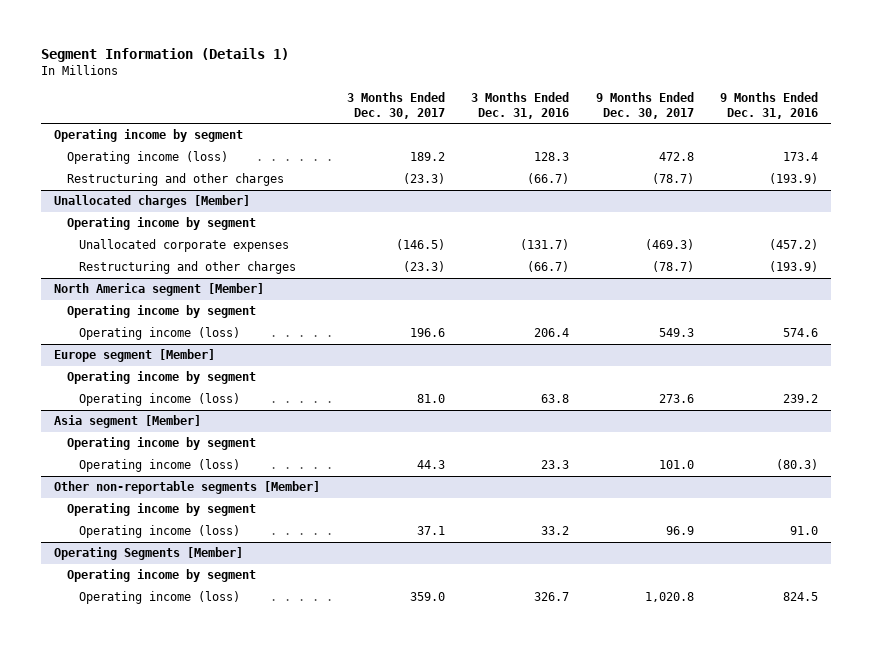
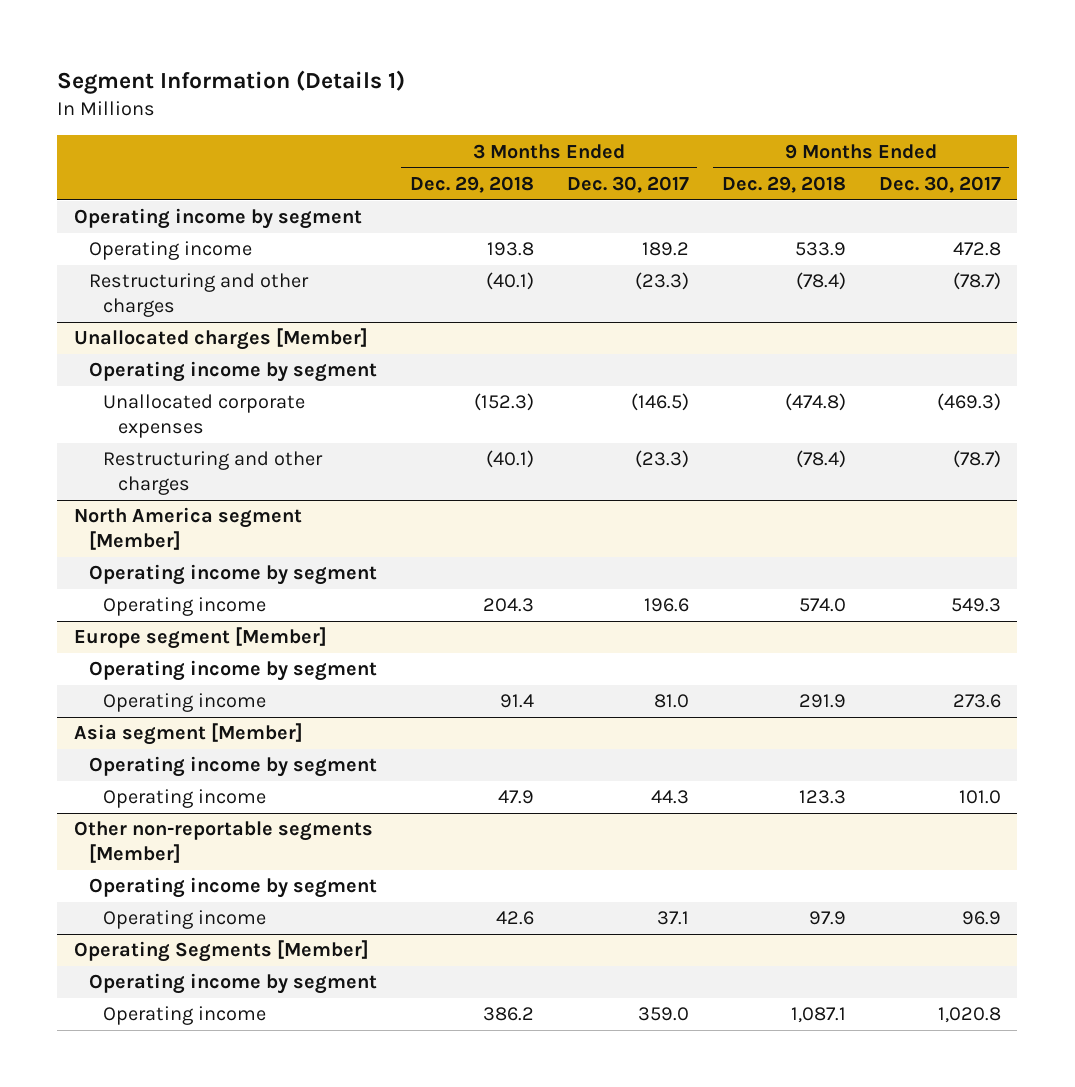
- | 3 Months Ended Dec. 30, 2017 | 3 Months Ended Dec. 31, 2016 | 9 Months Ended Dec. 30, 2017 | 9 Months Ended Dec. 31, 2016
+ | 3 Months Ended Dec. 29, 2018 | 3 Months Ended Dec. 30, 2017 | 9 Months Ended Dec. 29, 2018 | 9 Months Ended Dec. 30, 2017
- Operating income (loss) | 189.2 | 128.3 | 472.8 | 173.4
+ Operating income | 193.8 | 189.2 | 533.9 | 472.8
@ North America segment [Member]
- Operating income (loss) | 196.6 | 206.4 | 549.3 | 574.6
+ Operating income | 204.3 | 196.6 | 574.0 | 549.3
@ Europe segment [Member]
- Operating income (loss) | 81.0 | 63.8 | 273.6 | 239.2
+ Operating income | 91.4 | 81.0 | 291.9 | 273.6
@ Asia segment [Member]
- Operating income (loss) | 44.3 | 23.3 | 101.0 | (80.3)
+ Operating income | 47.9 | 44.3 | 123.3 | 101.0
@ Other non-reportable segments [Member]
- Operating income (loss) | 37.1 | 33.2 | 96.9 | 91.0
+ Operating income | 42.6 | 37.1 | 97.9 | 96.9
@ Operating Segments [Member]
- Operating income (loss) | 359.0 | 326.7 | 1,020.8 | 824.5
+ Operating income | 386.2 | 359.0 | 1,087.1 | 1,020.8

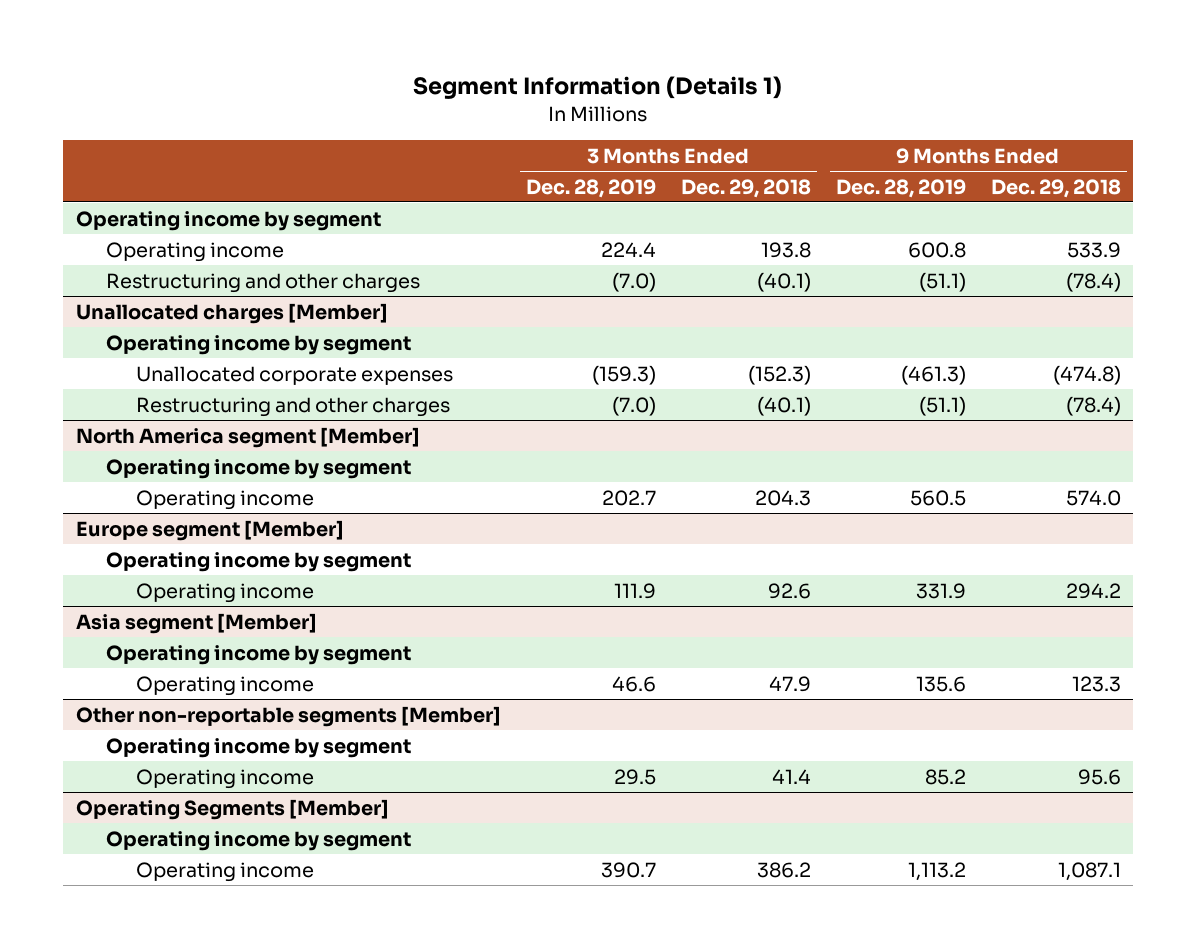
- | 3 Months Ended Dec. 29, 2018 | 3 Months Ended Dec. 30, 2017 | 9 Months Ended Dec. 29, 2018 | 9 Months Ended Dec. 30, 2017
+ | 3 Months Ended Dec. 28, 2019 | 3 Months Ended Dec. 29, 2018 | 9 Months Ended Dec. 28, 2019 | 9 Months Ended Dec. 29, 2018
@ Europe segment [Member]
- Operating income | 91.4 | 81.0 | 291.9 | 273.6
+ Operating income | 111.9 | 92.6 | 331.9 | 294.2
@ Other non-reportable segments [Member]
- Operating income | 42.6 | 37.1 | 97.9 | 96.9
+ Operating income | 29.5 | 41.4 | 85.2 | 95.6

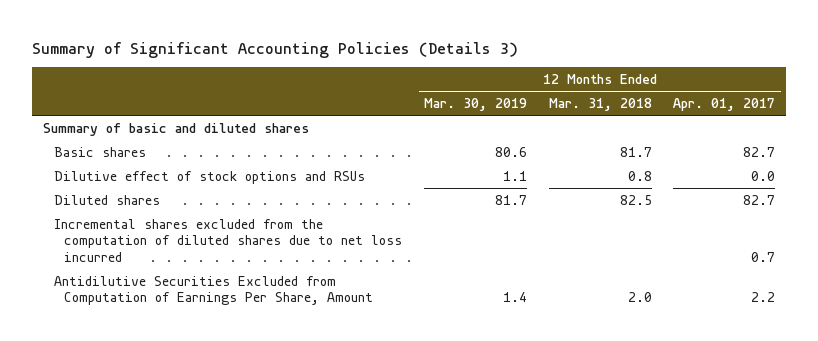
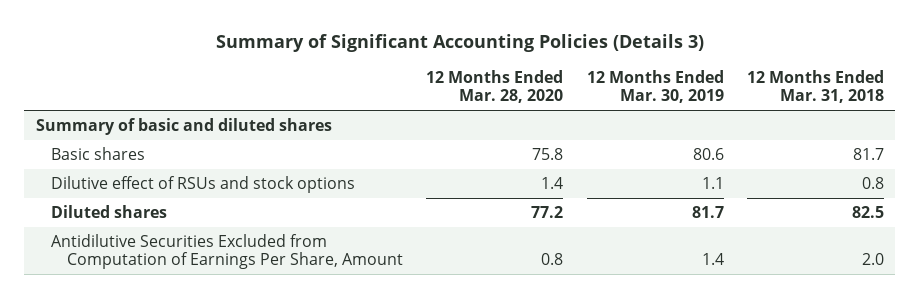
- | 12 Months Ended Mar. 30, 2019 | 12 Months Ended Mar. 31, 2018 | 12 Months Ended Apr. 01, 2017
+ | 12 Months Ended Mar. 28, 2020 | 12 Months Ended Mar. 30, 2019 | 12 Months Ended Mar. 31, 2018
- Dilutive effect of stock options and RSUs | 1.1 | 0.8 | 0.0
+ Dilutive effect of RSUs and stock options | 1.4 | 1.1 | 0.8
- Incremental shares excluded from the computation of diluted shares due to net loss incurred | | | 0.7

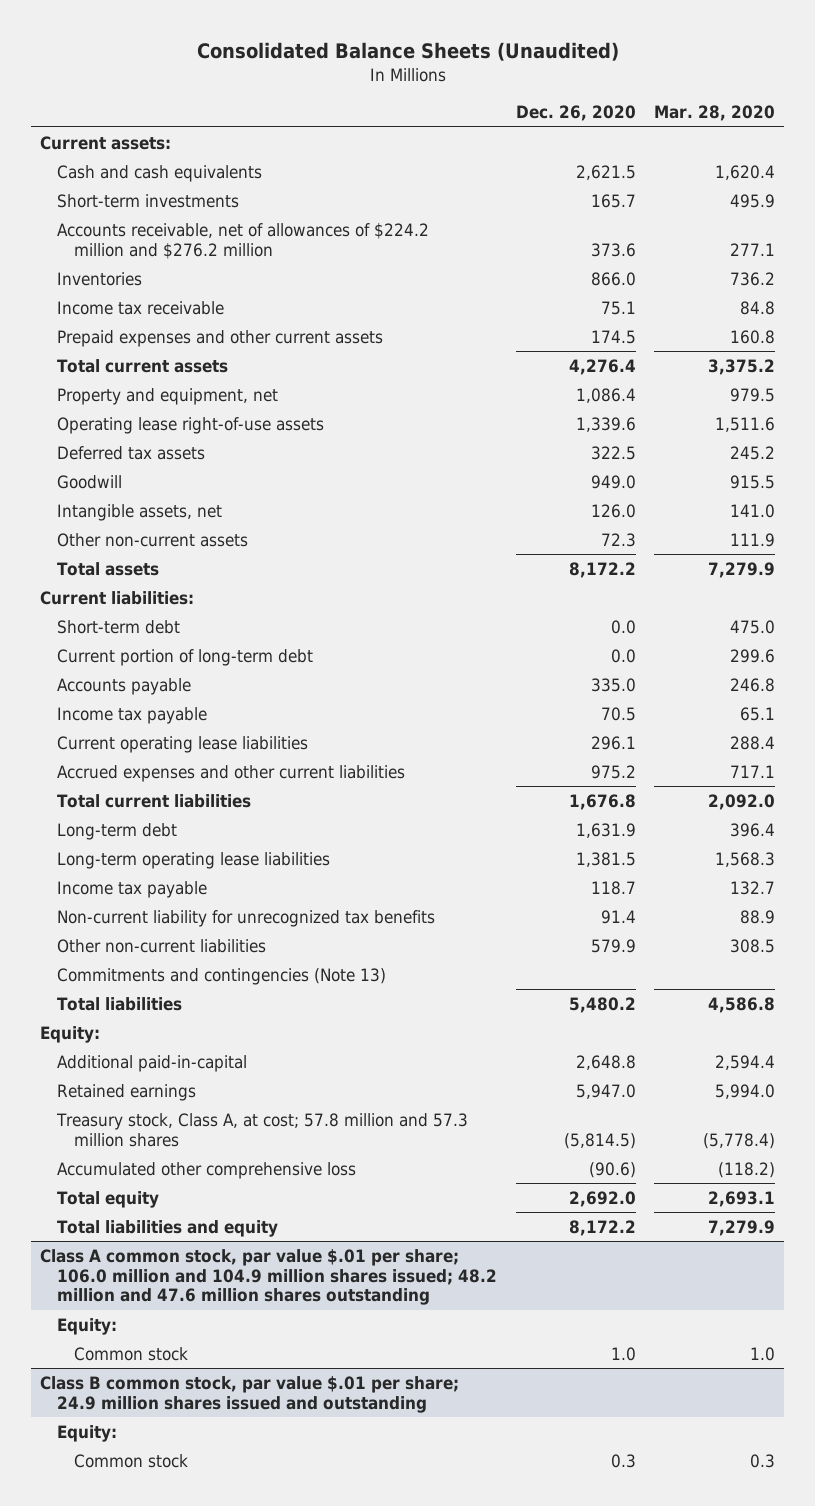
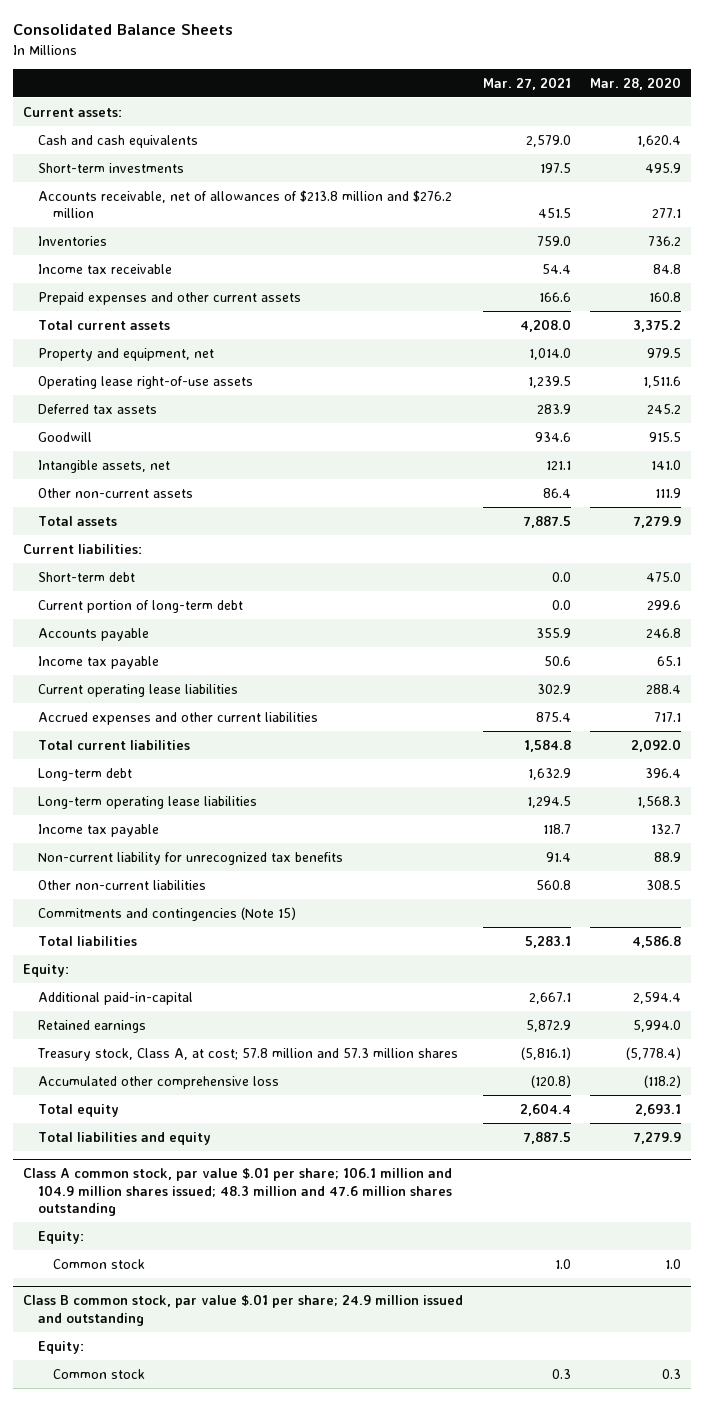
- Consolidated Balance Sheets (Unaudited)
+ Consolidated Balance Sheets
- | Dec. 26, 2020 | Mar. 28, 2020
+ | Mar. 27, 2021 | Mar. 28, 2020
- Accounts receivable, net of allowances of $224.2 million and $276.2 million | 373.6 | 277.1
+ Accounts receivable, net of allowances of $213.8 million and $276.2 million | 451.5 | 277.1
- Commitments and contingencies (Note 13)
+ Commitments and contingencies (Note 15)
- Class A common stock, par value $.01 per share; 106.0 million and 104.9 million shares issued; 48.2 million and 47.6 million shares outstanding
+ Class A common stock, par value $.01 per share; 106.1 million and 104.9 million shares issued; 48.3 million and 47.6 million shares outstanding
- Class B common stock, par value $.01 per share; 24.9 million shares issued and outstanding
+ Class B common stock, par value $.01 per share; 24.9 million issued and outstanding

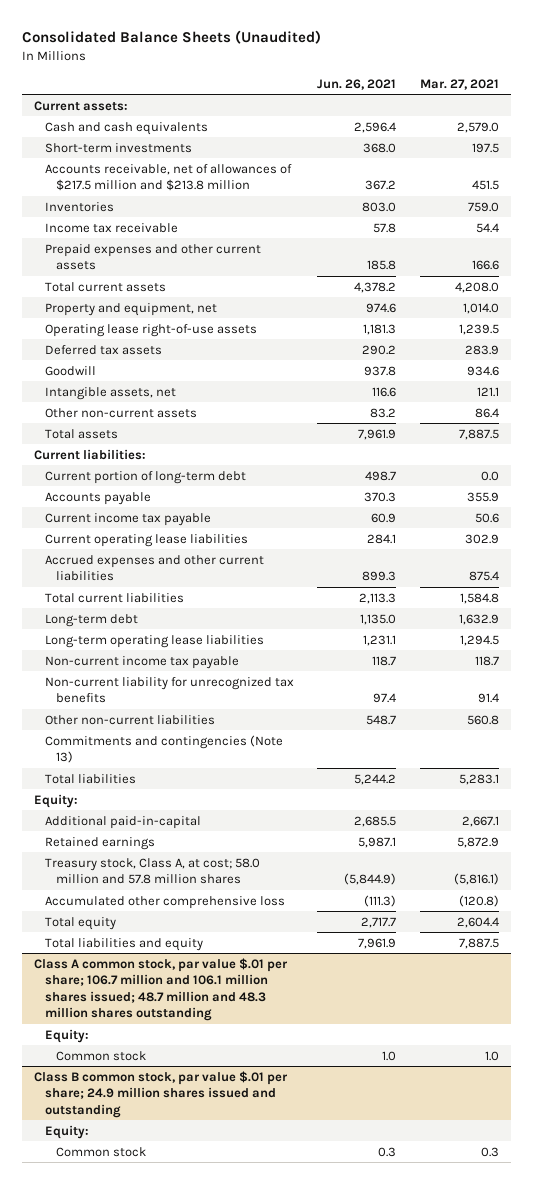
- Consolidated Balance Sheets
+ Consolidated Balance Sheets (Unaudited)
- | Mar. 27, 2021 | Mar. 28, 2020
+ | Jun. 26, 2021 | Mar. 27, 2021
- Accounts receivable, net of allowances of $213.8 million and $276.2 million | 451.5 | 277.1
+ Accounts receivable, net of allowances of $217.5 million and $213.8 million | 367.2 | 451.5
- Short-term debt | 0.0 | 475.0
- Income tax payable | 50.6 | 65.1
+ Current income tax payable | 60.9 | 50.6
- Income tax payable | 118.7 | 132.7
+ Non-current income tax payable | 118.7 | 118.7
- Commitments and contingencies (Note 15)
+ Commitments and contingencies (Note 13)
- Treasury stock, Class A, at cost; 57.8 million and 57.3 million shares | (5,816.1) | (5,778.4)
+ Treasury stock, Class A, at cost; 58.0 million and 57.8 million shares | (5,844.9) | (5,816.1)
- Class A common stock, par value $.01 per share; 106.1 million and 104.9 million shares issued; 48.3 million and 47.6 million shares outstanding
+ Class A common stock, par value $.01 per share; 106.7 million and 106.1 million shares issued; 48.7 million and 48.3 million shares outstanding
- Class B common stock, par value $.01 per share; 24.9 million issued and outstanding
+ Class B common stock, par value $.01 per share; 24.9 million shares issued and outstanding

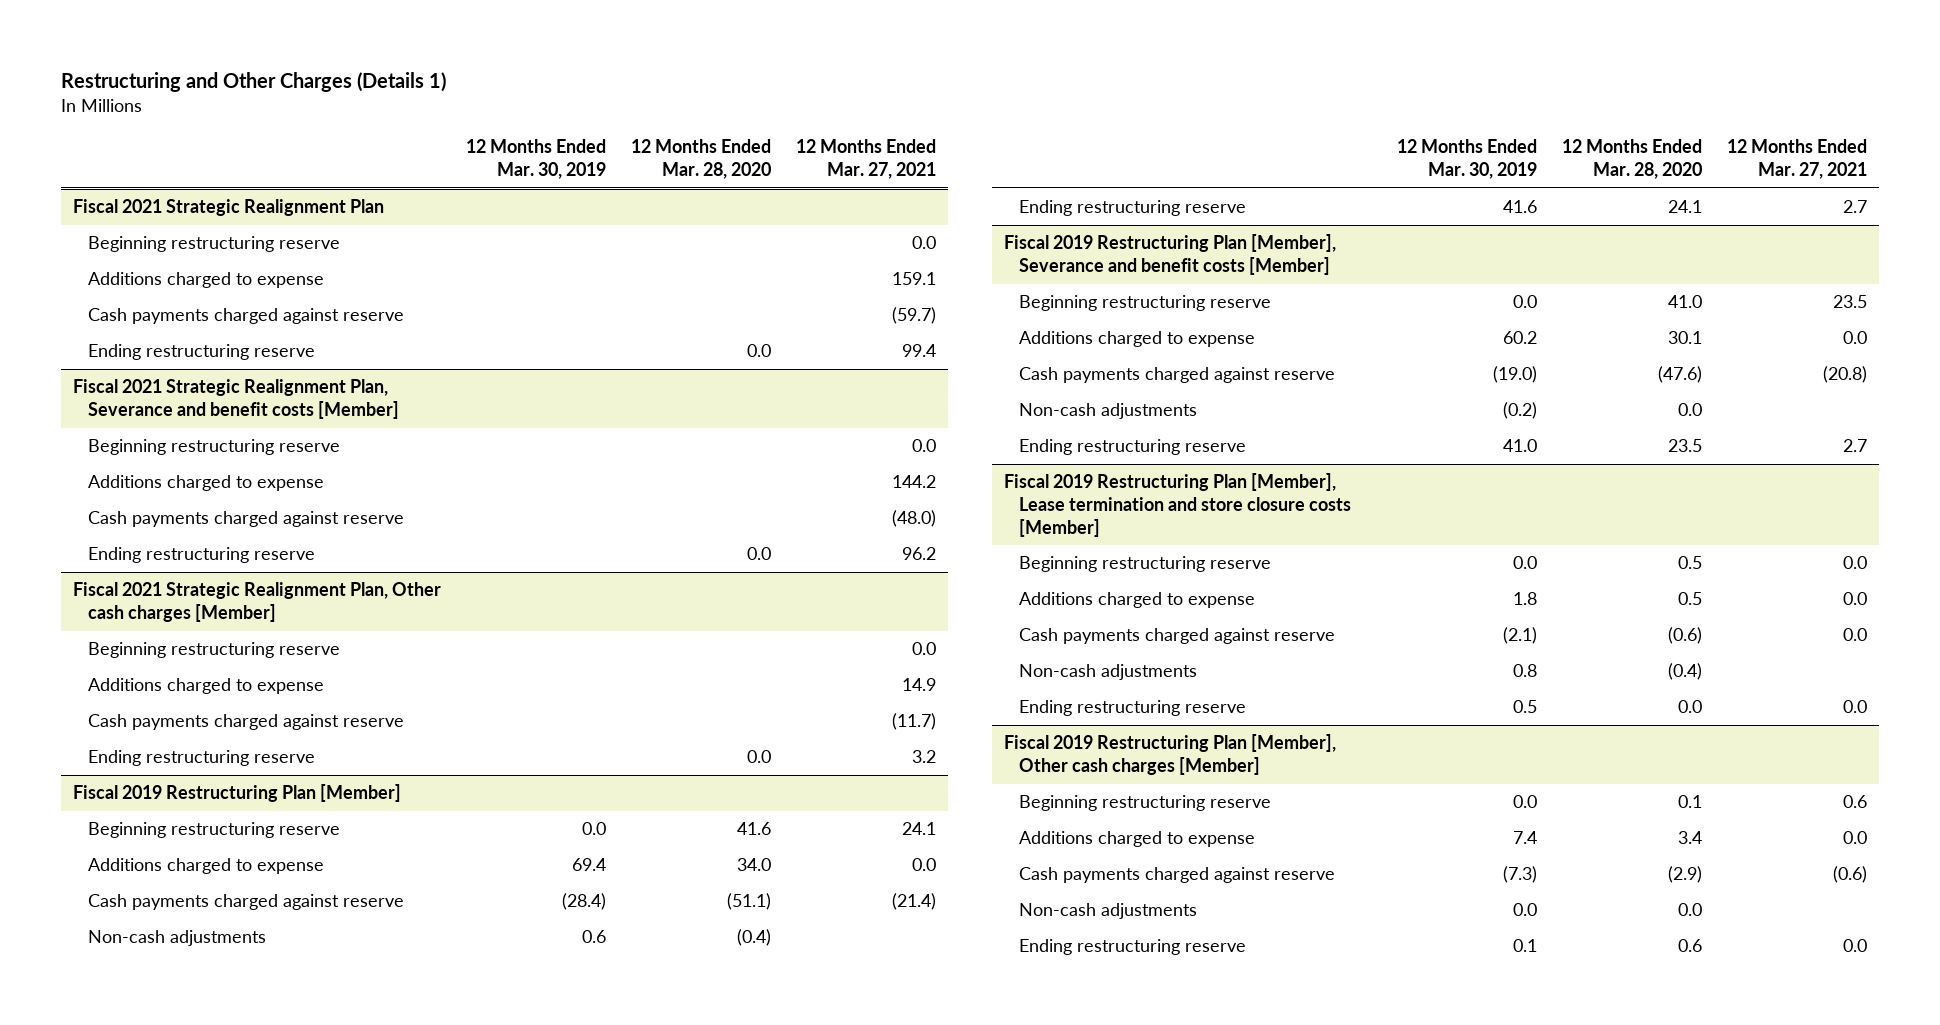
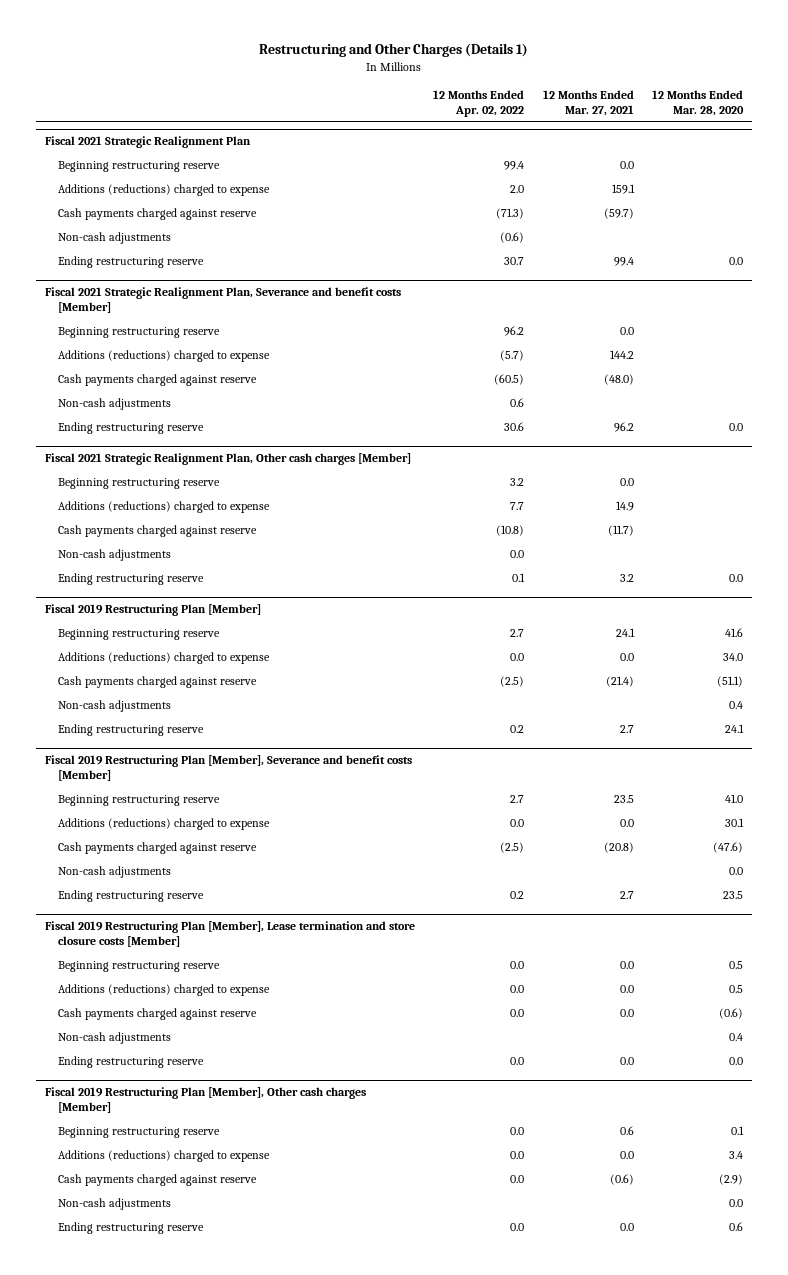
- | 12 Months Ended Mar. 30, 2019 | 12 Months Ended Mar. 28, 2020 | 12 Months Ended Mar. 27, 2021
+ | 12 Months Ended Apr. 02, 2022 | 12 Months Ended Mar. 27, 2021 | 12 Months Ended Mar. 28, 2020
@ Fiscal 2021 Strategic Realignment Plan
- Additions charged to expense | | | 159.1
+ Additions (reductions) charged to expense | 2.0 | 159.1 |
+ Non-cash adjustments | (0.6) | |
@ Fiscal 2021 Strategic Realignment Plan, Severance and benefit costs [Member]
- Additions charged to expense | | | 144.2
+ Additions (reductions) charged to expense | (5.7) | 144.2 |
+ Non-cash adjustments | 0.6 | |
@ Fiscal 2021 Strategic Realignment Plan, Other cash charges [Member]
- Additions charged to expense | | | 14.9
+ Additions (reductions) charged to expense | 7.7 | 14.9 |
+ Non-cash adjustments | 0.0 | |
@ Fiscal 2019 Restructuring Plan [Member]
- Additions charged to expense | 69.4 | 34.0 | 0.0
+ Additions (reductions) charged to expense | 0.0 | 0.0 | 34.0
- Non-cash adjustments | 0.6 | (0.4) |
+ Non-cash adjustments | | | 0.4
@ Fiscal 2019 Restructuring Plan [Member], Severance and benefit costs [Member]
- Additions charged to expense | 60.2 | 30.1 | 0.0
+ Additions (reductions) charged to expense | 0.0 | 0.0 | 30.1
@ Fiscal 2019 Restructuring Plan [Member], Lease termination and store closure costs [Member]
- Additions charged to expense | 1.8 | 0.5 | 0.0
+ Additions (reductions) charged to expense | 0.0 | 0.0 | 0.5
- Non-cash adjustments | 0.8 | (0.4) |
+ Non-cash adjustments | | | 0.4
@ Fiscal 2019 Restructuring Plan [Member], Other cash charges [Member]
- Additions charged to expense | 7.4 | 3.4 | 0.0
+ Additions (reductions) charged to expense | 0.0 | 0.0 | 3.4

